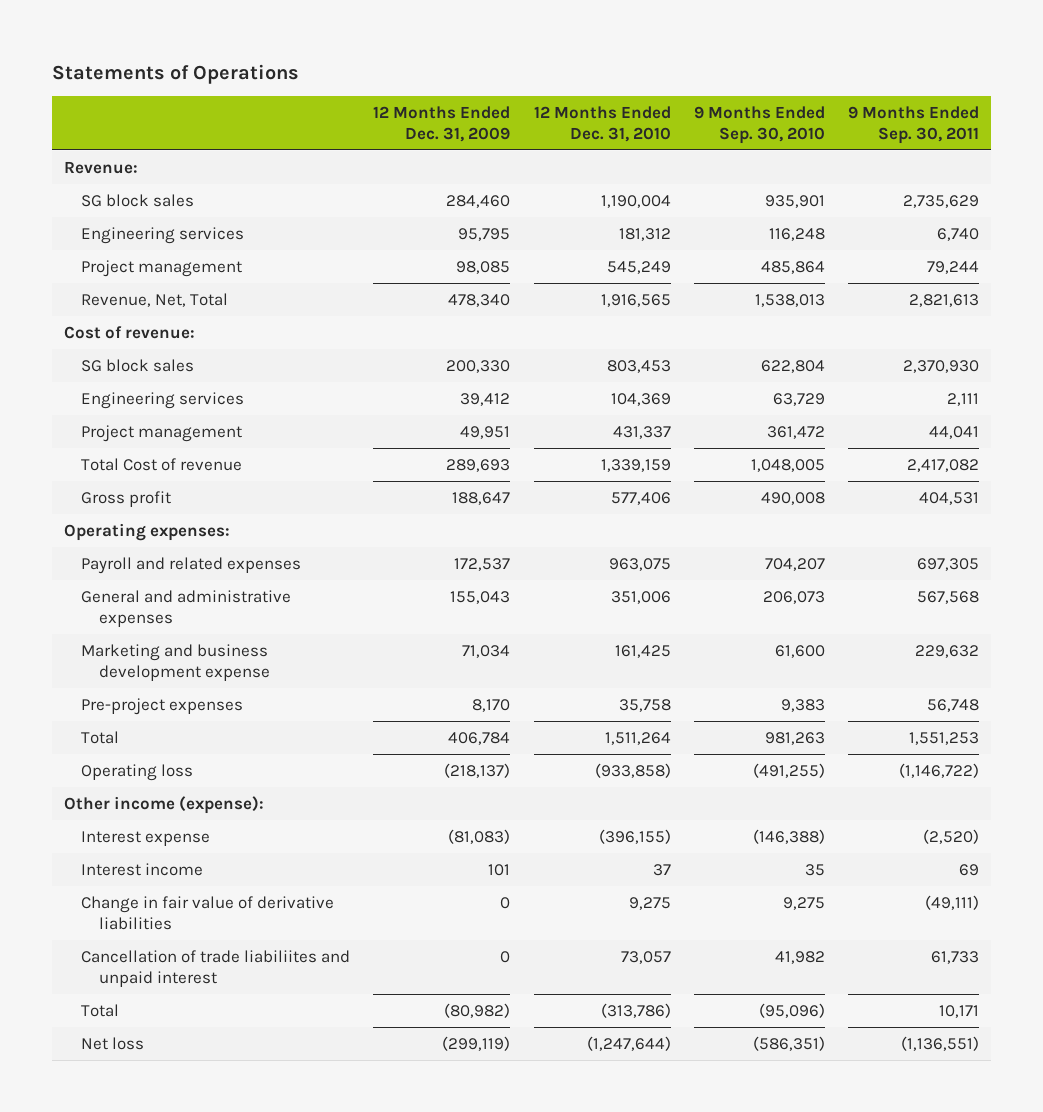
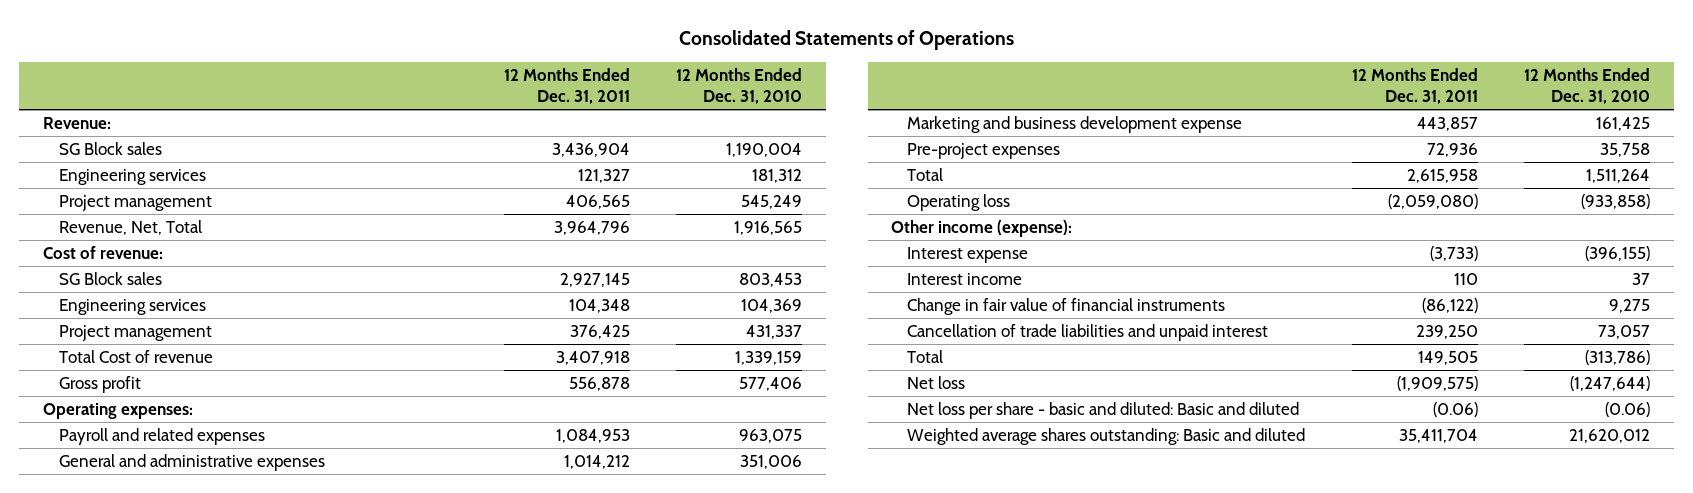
- Statements of Operations
+ Consolidated Statements of Operations
- | 12 Months Ended Dec. 31, 2009 | 12 Months Ended Dec. 31, 2010 | 9 Months Ended Sep. 30, 2010 | 9 Months Ended Sep. 30, 2011
+ | 12 Months Ended Dec. 31, 2011 | 12 Months Ended Dec. 31, 2010
- SG block sales | 284,460 | 1,190,004 | 935,901 | 2,735,629
+ SG Block sales | 3,436,904 | 1,190,004
- SG block sales | 200,330 | 803,453 | 622,804 | 2,370,930
+ SG Block sales | 2,927,145 | 803,453
- Change in fair value of derivative liabilities | 0 | 9,275 | 9,275 | (49,111)
- Cancellation of trade liabiliites and unpaid interest | 0 | 73,057 | 41,982 | 61,733
+ Change in fair value of financial instruments | (86,122) | 9,275
+ Cancellation of trade liabilities and unpaid interest | 239,250 | 73,057
+ Net loss per share - basic and diluted: Basic and diluted | (0.06) | (0.06)
+ Weighted average shares outstanding: Basic and diluted | 35,411,704 | 21,620,012

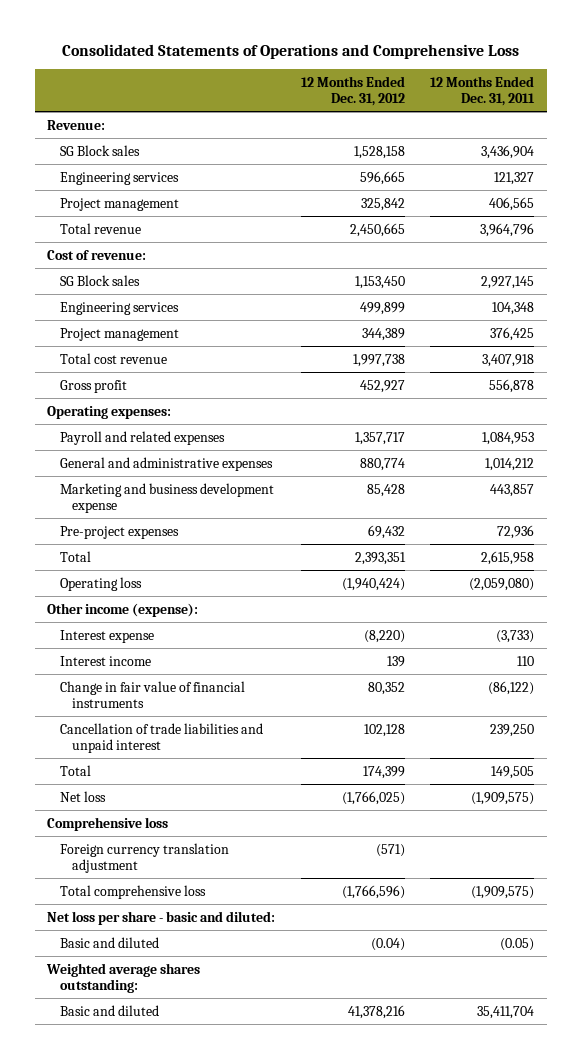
- Consolidated Statements of Operations
+ Consolidated Statements of Operations and Comprehensive Loss
- | 12 Months Ended Dec. 31, 2011 | 12 Months Ended Dec. 31, 2010
+ | 12 Months Ended Dec. 31, 2012 | 12 Months Ended Dec. 31, 2011
- Revenue, Net, Total | 3,964,796 | 1,916,565
+ Total revenue | 2,450,665 | 3,964,796
- Total Cost of revenue | 3,407,918 | 1,339,159
+ Total cost revenue | 1,997,738 | 3,407,918
- Net loss per share - basic and diluted: Basic and diluted | (0.06) | (0.06)
- Weighted average shares outstanding: Basic and diluted | 35,411,704 | 21,620,012
+ Comprehensive loss
+ Foreign currency translation adjustment | (571) |
+ Total comprehensive loss | (1,766,596) | (1,909,575)
+ Net loss per share - basic and diluted:
+ Basic and diluted | (0.04) | (0.05)
+ Weighted average shares outstanding:
+ Basic and diluted | 41,378,216 | 35,411,704

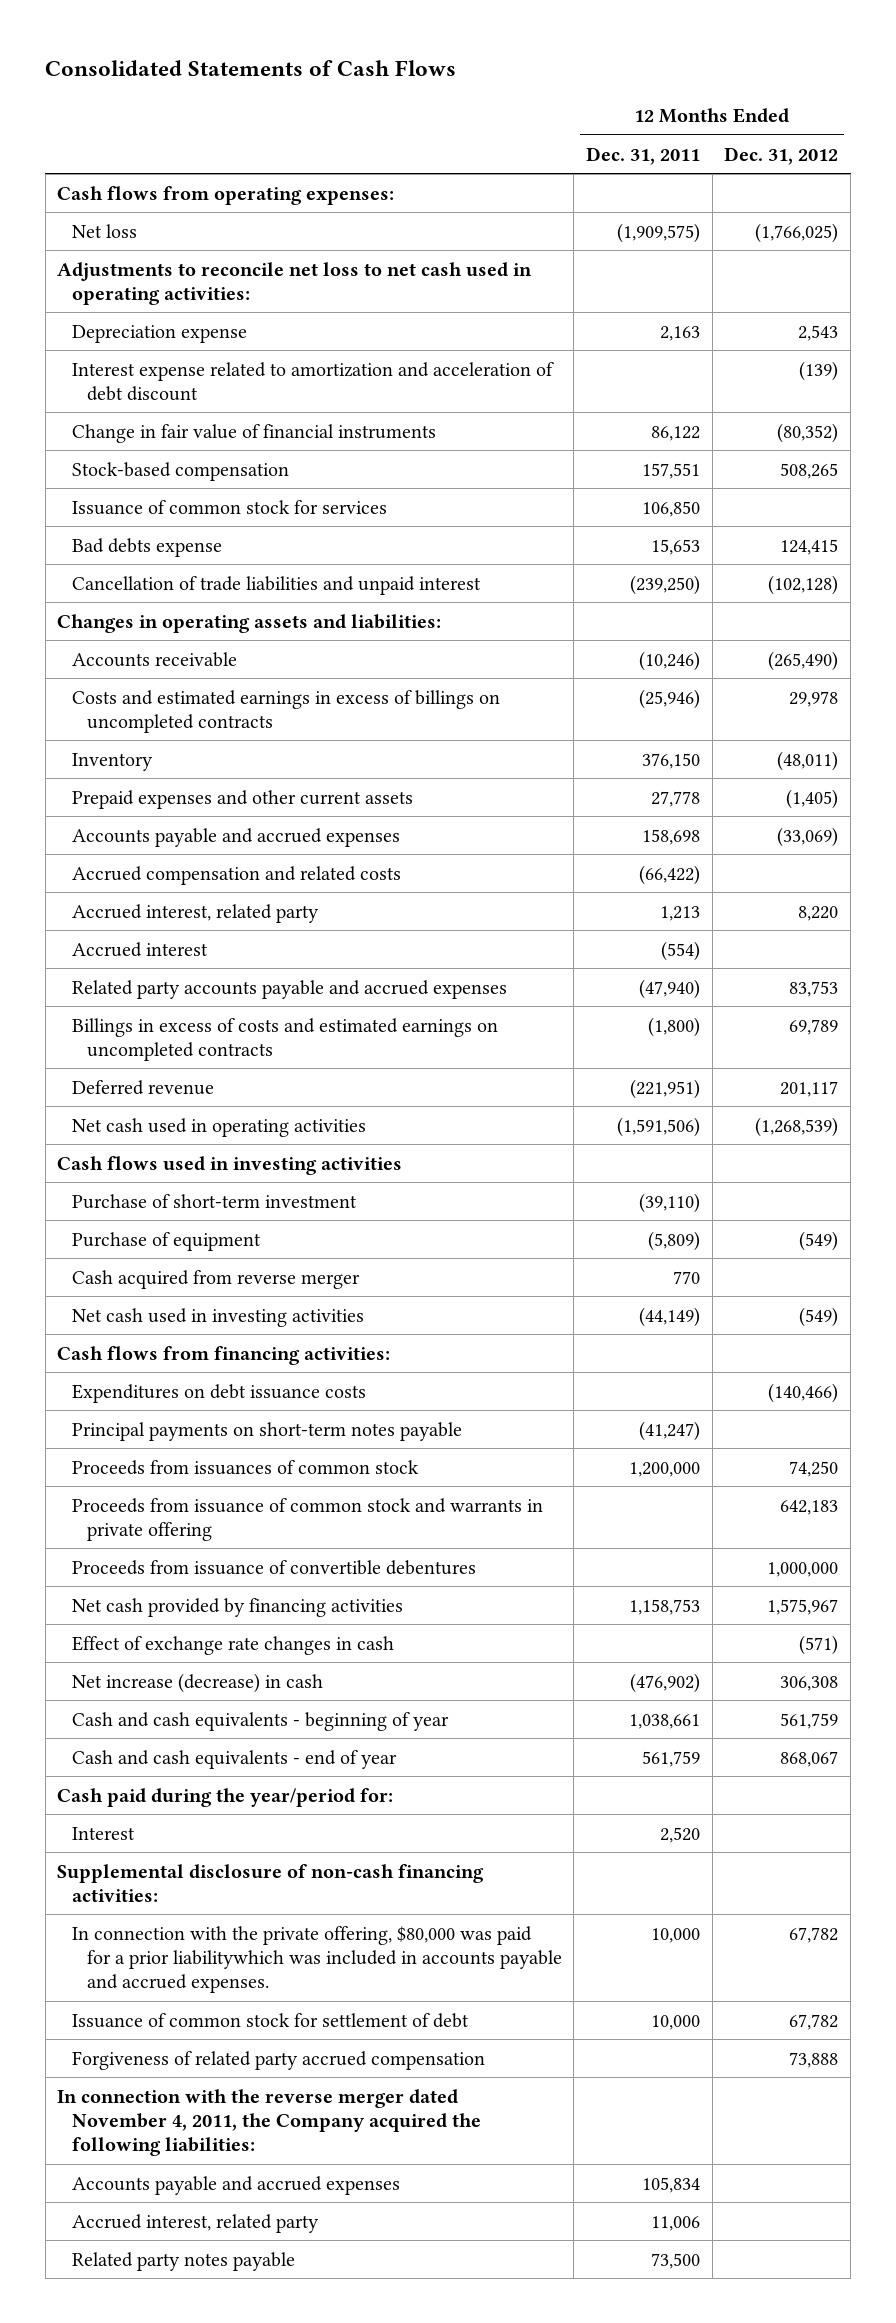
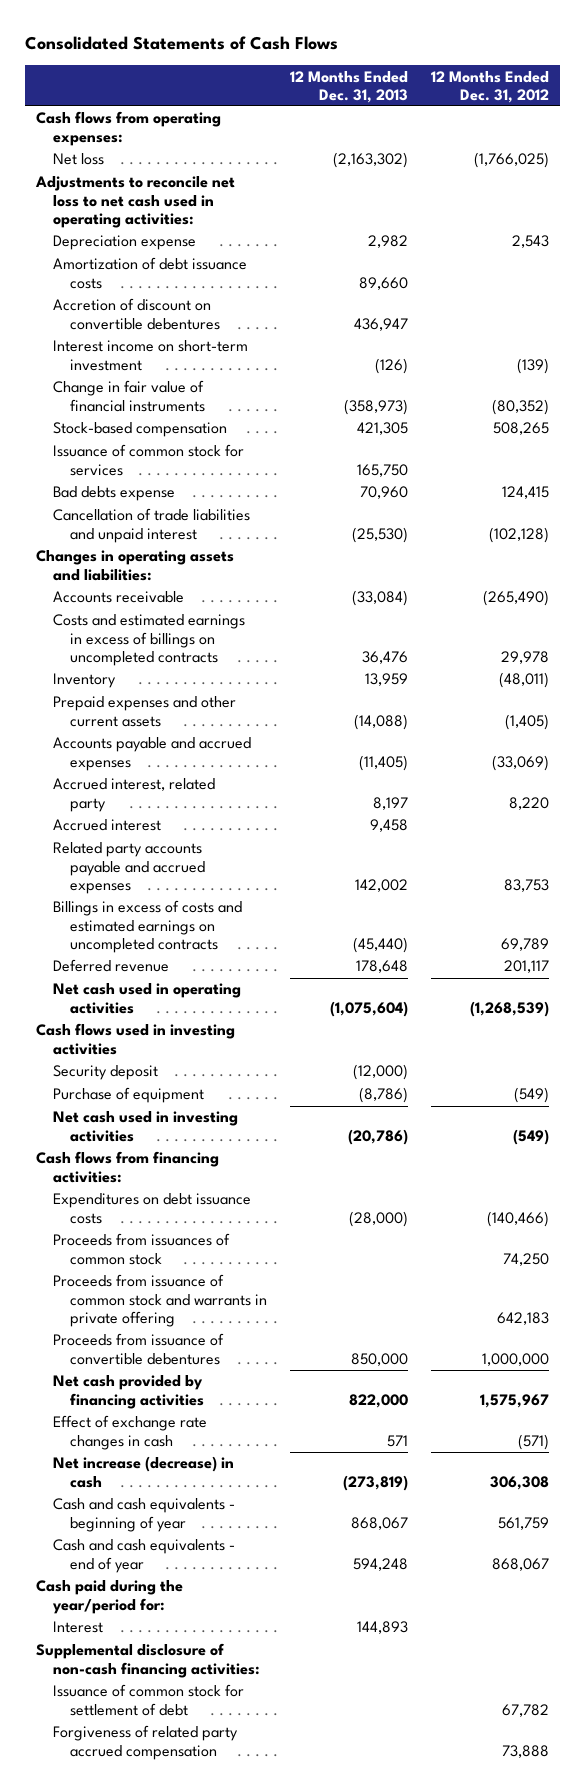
- | 12 Months Ended Dec. 31, 2011 | 12 Months Ended Dec. 31, 2012
+ | 12 Months Ended Dec. 31, 2013 | 12 Months Ended Dec. 31, 2012
- Interest expense related to amortization and acceleration of debt discount | | (139)
+ Amortization of debt issuance costs | 89,660 |
+ Accretion of discount on convertible debentures | 436,947 |
+ Interest income on short-term investment | (126) | (139)
- Accrued compensation and related costs | (66,422) |
- Purchase of short-term investment | (39,110) |
+ Security deposit | (12,000) |
- Cash acquired from reverse merger | 770 |
- Principal payments on short-term notes payable | (41,247) |
- In connection with the private offering, $80,000 was paid for a prior liabilitywhich was included in accounts payable and accrued expenses. | 10,000 | 67,782
- In connection with the reverse merger dated November 4, 2011, the Company acquired the following liabilities:
- Accounts payable and accrued expenses | 105,834 |
- Accrued interest, related party | 11,006 |
- Related party notes payable | 73,500 |

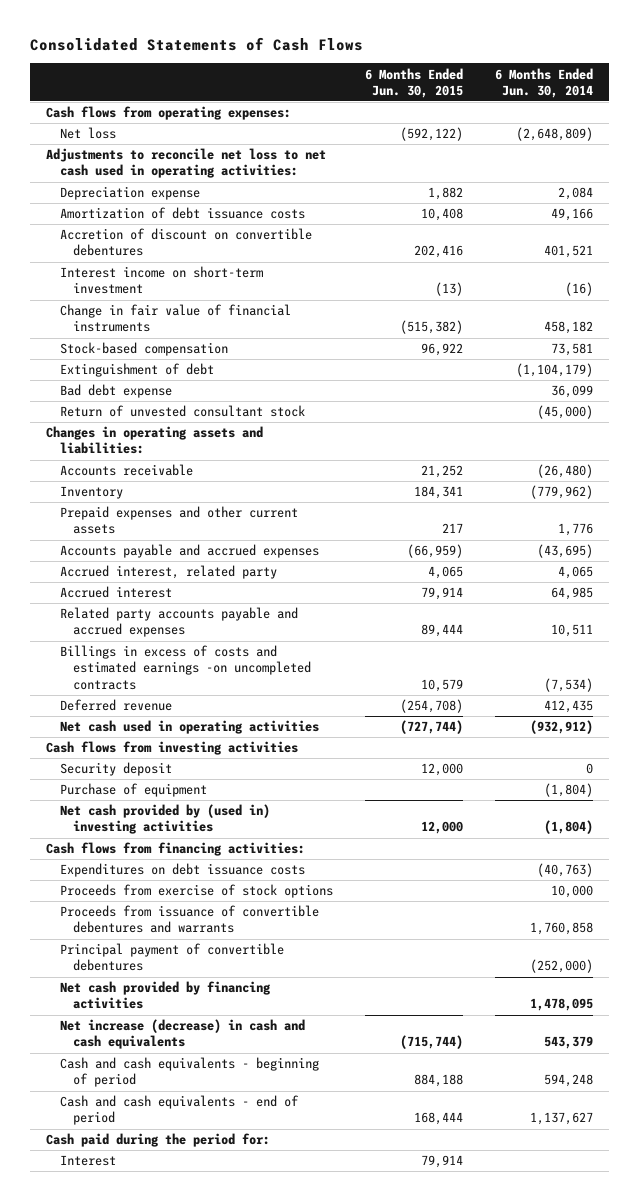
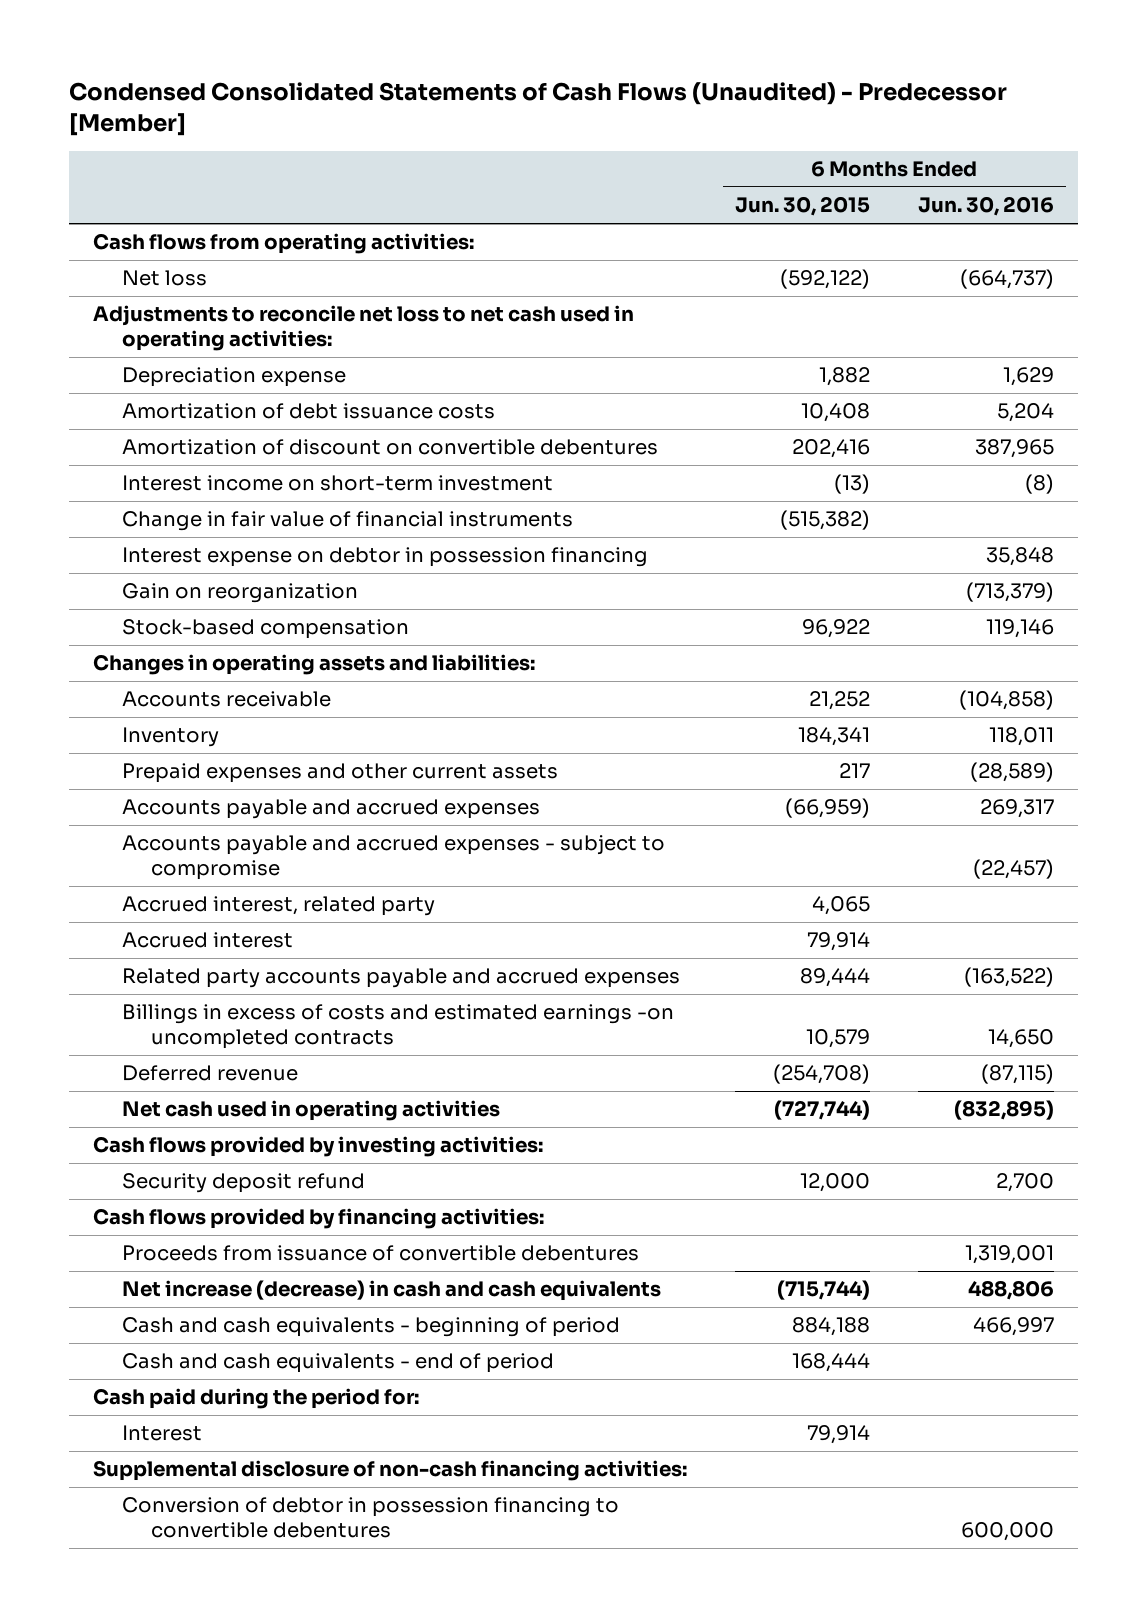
- Consolidated Statements of Cash Flows
+ Condensed Consolidated Statements of Cash Flows (Unaudited) - Predecessor [Member]
- | 6 Months Ended Jun. 30, 2015 | 6 Months Ended Jun. 30, 2014
+ | 6 Months Ended Jun. 30, 2015 | 6 Months Ended Jun. 30, 2016
- Cash flows from operating expenses:
+ Cash flows from operating activities:
- Accretion of discount on convertible debentures | 202,416 | 401,521
+ Amortization of discount on convertible debentures | 202,416 | 387,965
+ Interest expense on debtor in possession financing | | 35,848
+ Gain on reorganization | | (713,379)
- Extinguishment of debt | | (1,104,179)
- Bad debt expense | | 36,099
- Return of unvested consultant stock | | (45,000)
+ Accounts payable and accrued expenses - subject to compromise | | (22,457)
- Cash flows from investing activities
- Security deposit | 12,000 | 0
- Purchase of equipment | | (1,804)
- Net cash provided by (used in) investing activities | 12,000 | (1,804)
- Cash flows from financing activities:
- Expenditures on debt issuance costs | | (40,763)
- Proceeds from exercise of stock options | | 10,000
- Proceeds from issuance of convertible debentures and warrants | | 1,760,858
- Principal payment of convertible debentures | | (252,000)
- Net cash provided by financing activities | | 1,478,095
+ Cash flows provided by investing activities:
+ Security deposit refund | 12,000 | 2,700
+ Cash flows provided by financing activities:
+ Proceeds from issuance of convertible debentures | | 1,319,001
+ Supplemental disclosure of non-cash financing activities:
+ Conversion of debtor in possession financing to convertible debentures | | 600,000

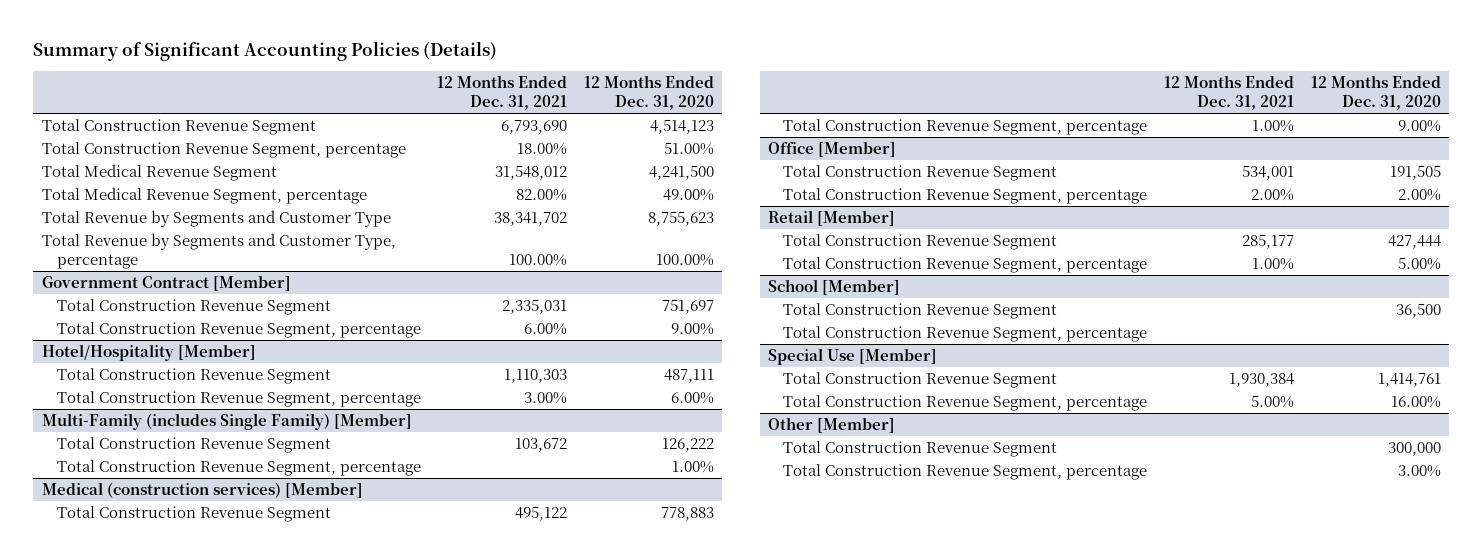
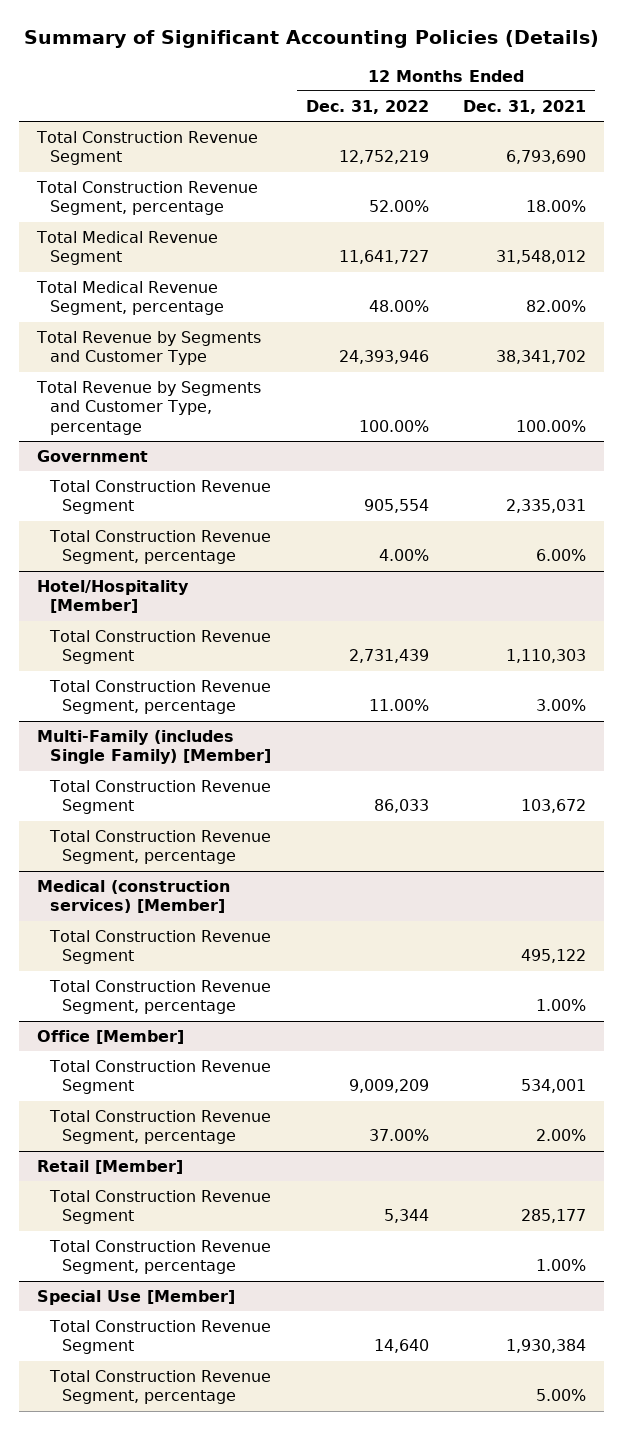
- | 12 Months Ended Dec. 31, 2021 | 12 Months Ended Dec. 31, 2020
+ | 12 Months Ended Dec. 31, 2022 | 12 Months Ended Dec. 31, 2021
- Government Contract [Member]
+ Government
- School [Member]
- Total Construction Revenue Segment | | 36,500
- Total Construction Revenue Segment, percentage
- Other [Member]
- Total Construction Revenue Segment | | 300,000
- Total Construction Revenue Segment, percentage | | 3.00%

